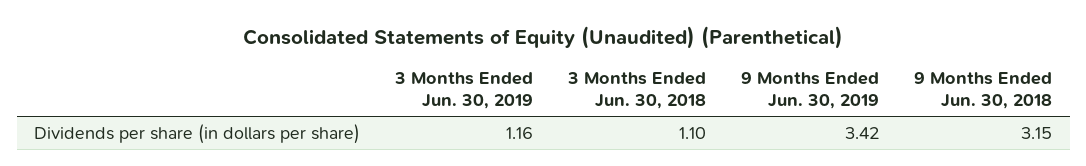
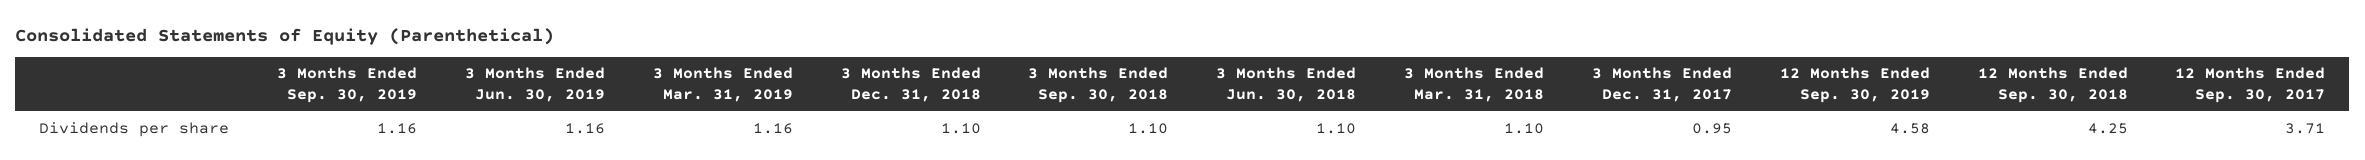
- Consolidated Statements of Equity (Unaudited) (Parenthetical)
+ Consolidated Statements of Equity (Parenthetical)
- | 3 Months Ended Jun. 30, 2019 | 3 Months Ended Jun. 30, 2018 | 9 Months Ended Jun. 30, 2019 | 9 Months Ended Jun. 30, 2018
+ | 3 Months Ended Sep. 30, 2019 | 3 Months Ended Jun. 30, 2019 | 3 Months Ended Mar. 31, 2019 | 3 Months Ended Dec. 31, 2018 | 3 Months Ended Sep. 30, 2018 | 3 Months Ended Jun. 30, 2018 | 3 Months Ended Mar. 31, 2018 | 3 Months Ended Dec. 31, 2017 | 12 Months Ended Sep. 30, 2019 | 12 Months Ended Sep. 30, 2018 | 12 Months Ended Sep. 30, 2017
- Dividends per share (in dollars per share) | 1.16 | 1.10 | 3.42 | 3.15
+ Dividends per share | 1.16 | 1.16 | 1.16 | 1.10 | 1.10 | 1.10 | 1.10 | 0.95 | 4.58 | 4.25 | 3.71

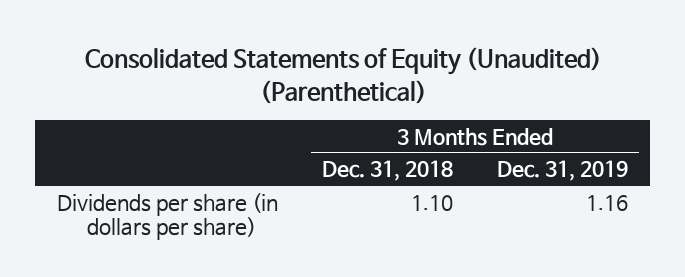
- Consolidated Statements of Equity (Parenthetical)
+ Consolidated Statements of Equity (Unaudited) (Parenthetical)
- | 3 Months Ended Sep. 30, 2019 | 3 Months Ended Jun. 30, 2019 | 3 Months Ended Mar. 31, 2019 | 3 Months Ended Dec. 31, 2018 | 3 Months Ended Sep. 30, 2018 | 3 Months Ended Jun. 30, 2018 | 3 Months Ended Mar. 31, 2018 | 3 Months Ended Dec. 31, 2017 | 12 Months Ended Sep. 30, 2019 | 12 Months Ended Sep. 30, 2018 | 12 Months Ended Sep. 30, 2017
+ | 3 Months Ended Dec. 31, 2018 | 3 Months Ended Dec. 31, 2019
- Dividends per share | 1.16 | 1.16 | 1.16 | 1.10 | 1.10 | 1.10 | 1.10 | 0.95 | 4.58 | 4.25 | 3.71
+ Dividends per share (in dollars per share) | 1.10 | 1.16

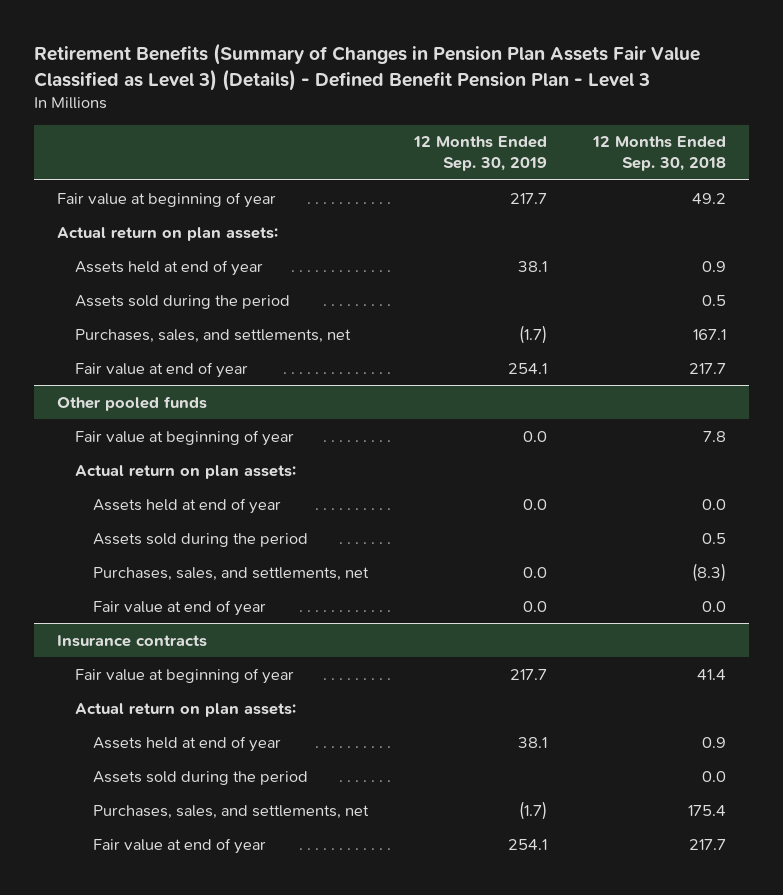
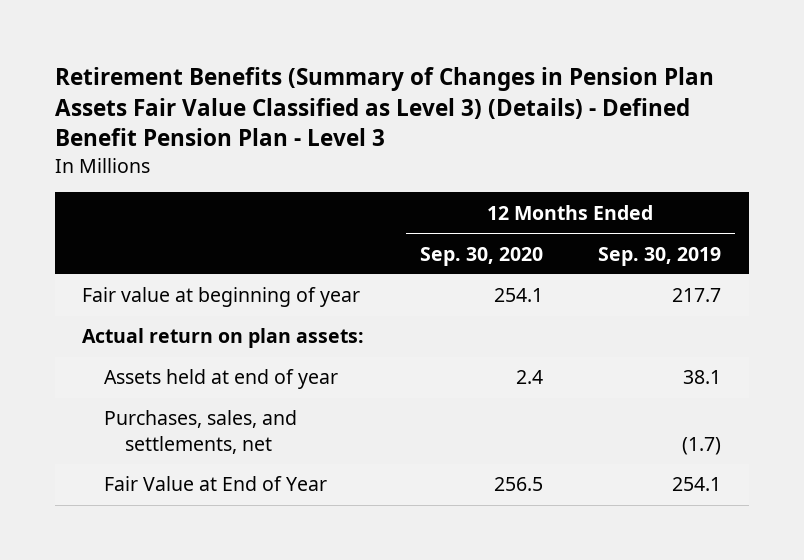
- | 12 Months Ended Sep. 30, 2019 | 12 Months Ended Sep. 30, 2018
+ | 12 Months Ended Sep. 30, 2020 | 12 Months Ended Sep. 30, 2019
- Assets sold during the period | | 0.5
- Fair value at end of year | 254.1 | 217.7
- Other pooled funds
- Fair value at beginning of year | 0.0 | 7.8
- Actual return on plan assets:
- Assets held at end of year | 0.0 | 0.0
- Assets sold during the period | | 0.5
- Purchases, sales, and settlements, net | 0.0 | (8.3)
- Fair value at end of year | 0.0 | 0.0
- Insurance contracts
- Fair value at beginning of year | 217.7 | 41.4
- Actual return on plan assets:
- Assets held at end of year | 38.1 | 0.9
- Assets sold during the period | | 0.0
- Purchases, sales, and settlements, net | (1.7) | 175.4
- Fair value at end of year | 254.1 | 217.7
+ Fair Value at End of Year | 256.5 | 254.1

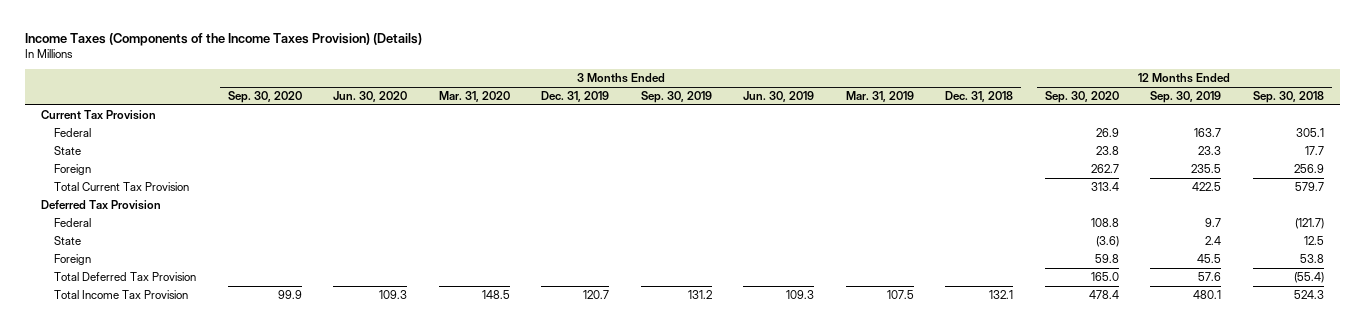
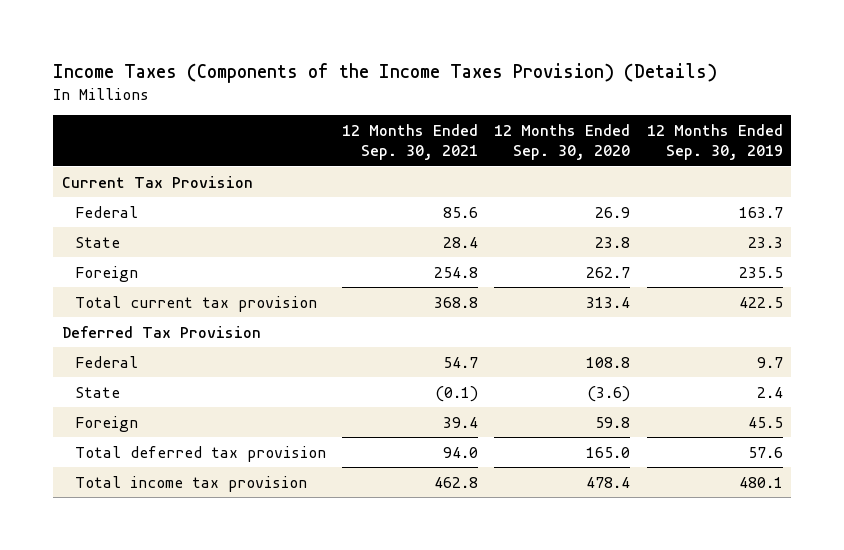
- | 3 Months Ended Sep. 30, 2020 | 3 Months Ended Jun. 30, 2020 | 3 Months Ended Mar. 31, 2020 | 3 Months Ended Dec. 31, 2019 | 3 Months Ended Sep. 30, 2019 | 3 Months Ended Jun. 30, 2019 | 3 Months Ended Mar. 31, 2019 | 3 Months Ended Dec. 31, 2018 | 12 Months Ended Sep. 30, 2020 | 12 Months Ended Sep. 30, 2019 | 12 Months Ended Sep. 30, 2018
+ | 12 Months Ended Sep. 30, 2021 | 12 Months Ended Sep. 30, 2020 | 12 Months Ended Sep. 30, 2019
- Total Current Tax Provision | | | | | | | | | 313.4 | 422.5 | 579.7
+ Total current tax provision | 368.8 | 313.4 | 422.5
- Total Deferred Tax Provision | | | | | | | | | 165.0 | 57.6 | (55.4)
- Total Income Tax Provision | 99.9 | 109.3 | 148.5 | 120.7 | 131.2 | 109.3 | 107.5 | 132.1 | 478.4 | 480.1 | 524.3
+ Total deferred tax provision | 94.0 | 165.0 | 57.6
+ Total income tax provision | 462.8 | 478.4 | 480.1

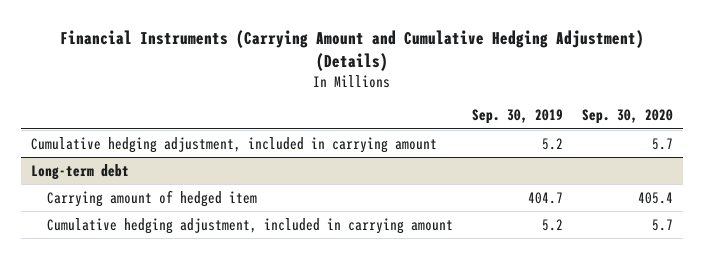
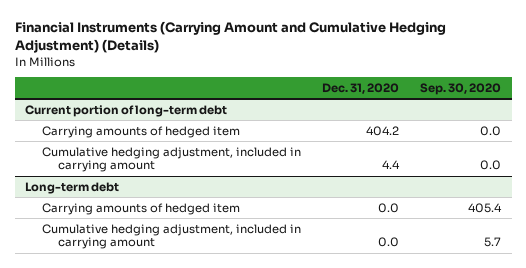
- | Sep. 30, 2019 | Sep. 30, 2020
+ | Dec. 31, 2020 | Sep. 30, 2020
- Cumulative hedging adjustment, included in carrying amount | 5.2 | 5.7
+ Current portion of long-term debt
+ Carrying amounts of hedged item | 404.2 | 0.0
+ Cumulative hedging adjustment, included in carrying amount | 4.4 | 0.0
@ Long-term debt
- Carrying amount of hedged item | 404.7 | 405.4
+ Carrying amounts of hedged item | 0.0 | 405.4

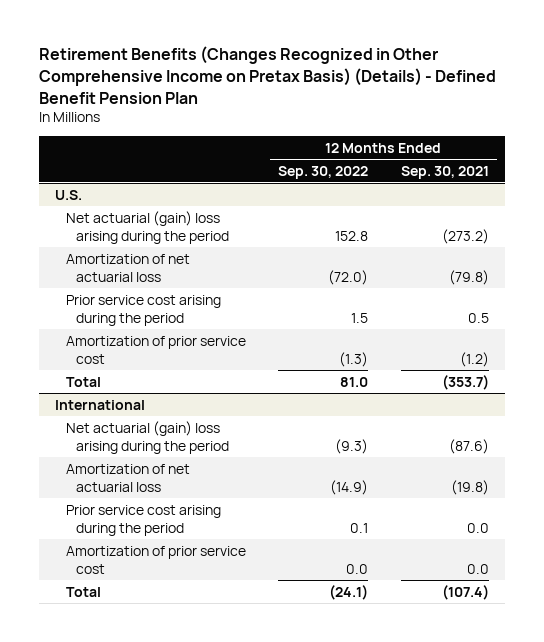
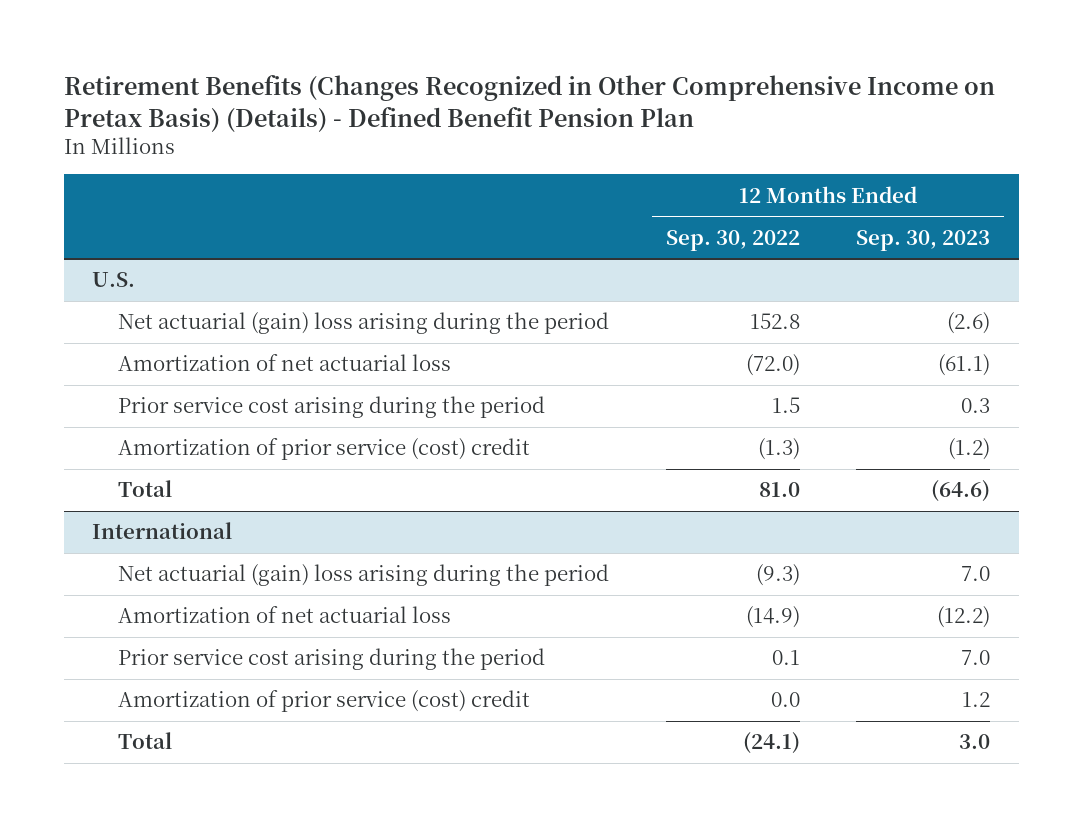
- | 12 Months Ended Sep. 30, 2022 | 12 Months Ended Sep. 30, 2021
+ | 12 Months Ended Sep. 30, 2022 | 12 Months Ended Sep. 30, 2023
@ U.S.
- Amortization of prior service cost | (1.3) | (1.2)
+ Amortization of prior service (cost) credit | (1.3) | (1.2)
@ International
- Amortization of prior service cost | 0.0 | 0.0
+ Amortization of prior service (cost) credit | 0.0 | 1.2

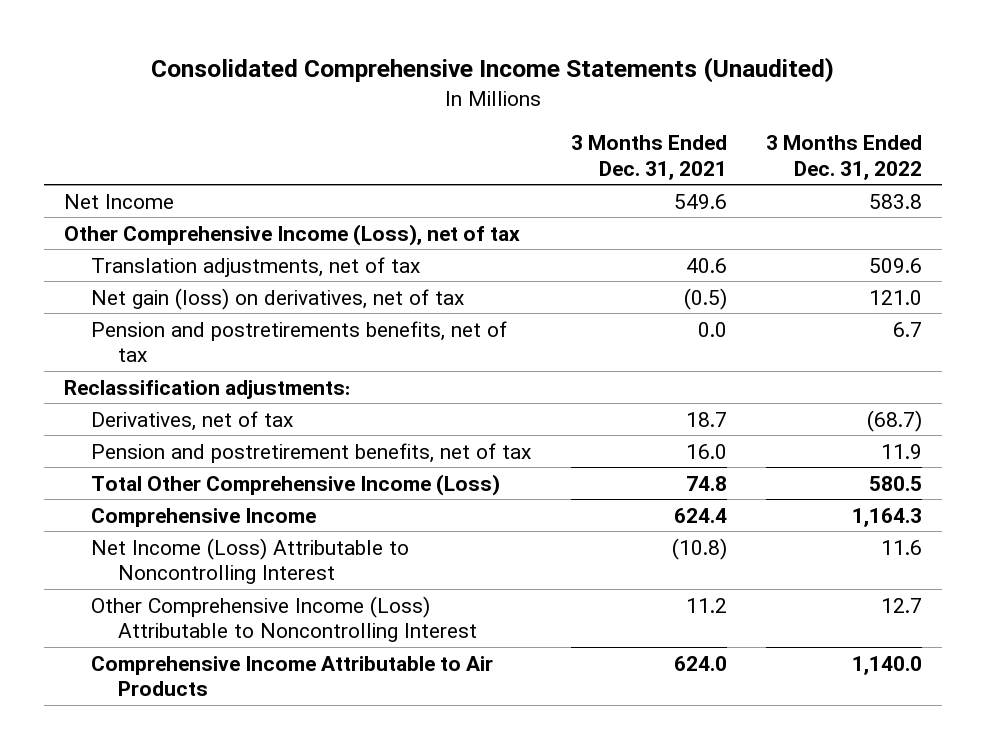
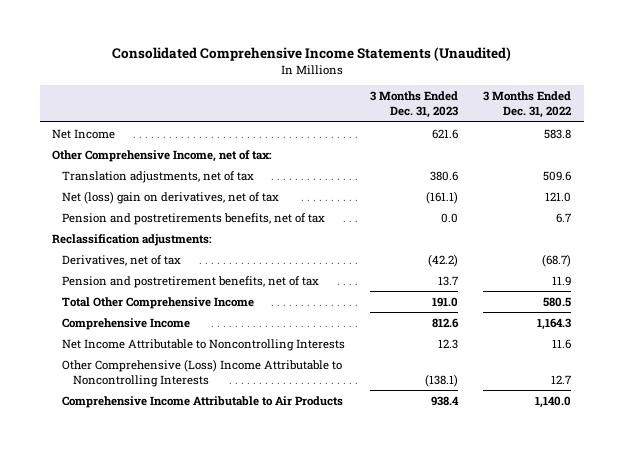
- | 3 Months Ended Dec. 31, 2021 | 3 Months Ended Dec. 31, 2022
+ | 3 Months Ended Dec. 31, 2023 | 3 Months Ended Dec. 31, 2022
- Other Comprehensive Income (Loss), net of tax
+ Other Comprehensive Income, net of tax:
- Net gain (loss) on derivatives, net of tax | (0.5) | 121.0
+ Net (loss) gain on derivatives, net of tax | (161.1) | 121.0
- Total Other Comprehensive Income (Loss) | 74.8 | 580.5
+ Total Other Comprehensive Income | 191.0 | 580.5
- Net Income (Loss) Attributable to Noncontrolling Interest | (10.8) | 11.6
- Other Comprehensive Income (Loss) Attributable to Noncontrolling Interest | 11.2 | 12.7
+ Net Income Attributable to Noncontrolling Interests | 12.3 | 11.6
+ Other Comprehensive (Loss) Income Attributable to Noncontrolling Interests | (138.1) | 12.7

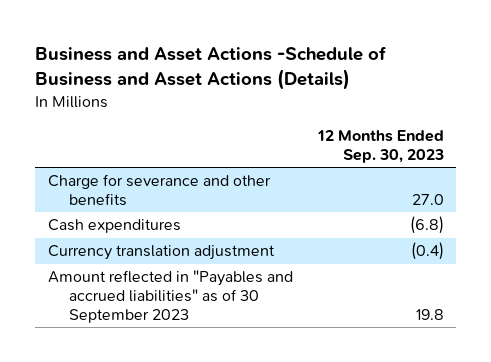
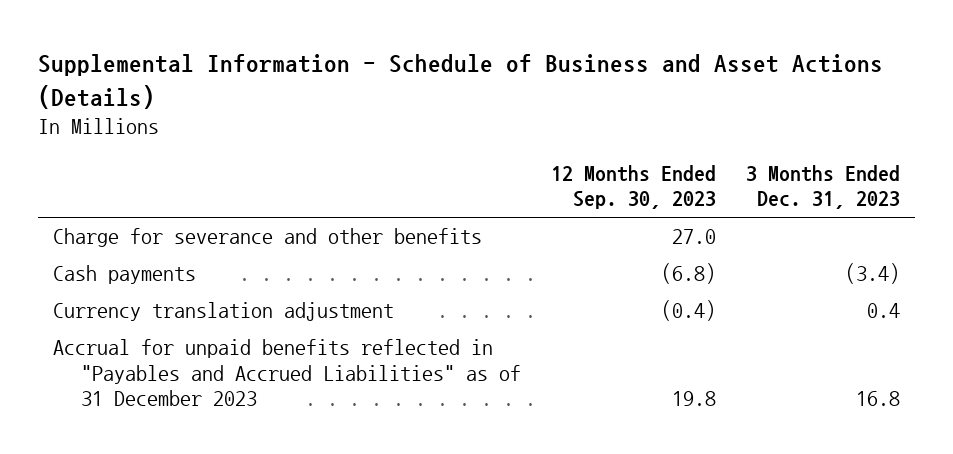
- Business and Asset Actions -Schedule of Business and Asset Actions (Details)
+ Supplemental Information - Schedule of Business and Asset Actions (Details)
- | 12 Months Ended Sep. 30, 2023
+ | 12 Months Ended Sep. 30, 2023 | 3 Months Ended Dec. 31, 2023
- Cash expenditures | (6.8)
+ Cash payments | (6.8) | (3.4)
- Amount reflected in "Payables and accrued liabilities" as of 30 September 2023 | 19.8
+ Accrual for unpaid benefits reflected in "Payables and Accrued Liabilities" as of 31 December 2023 | 19.8 | 16.8

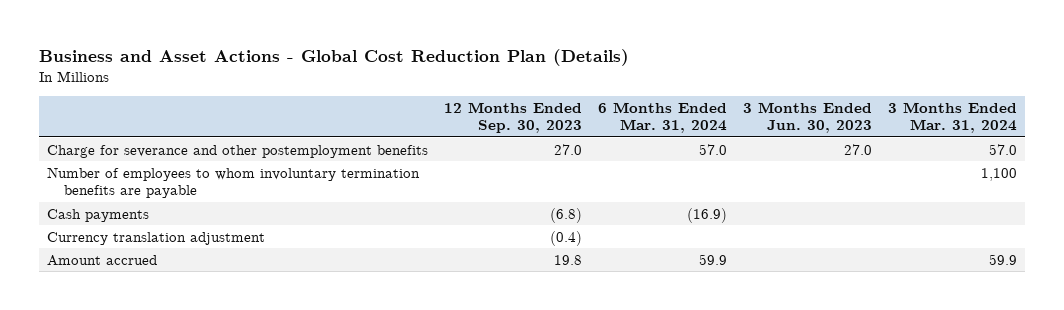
- Supplemental Information - Schedule of Business and Asset Actions (Details)
+ Business and Asset Actions - Global Cost Reduction Plan (Details)
- | 12 Months Ended Sep. 30, 2023 | 3 Months Ended Dec. 31, 2023
+ | 12 Months Ended Sep. 30, 2023 | 6 Months Ended Mar. 31, 2024 | 3 Months Ended Jun. 30, 2023 | 3 Months Ended Mar. 31, 2024
- Charge for severance and other benefits | 27.0 |
+ Charge for severance and other postemployment benefits | 27.0 | 57.0 | 27.0 | 57.0
+ Number of employees to whom involuntary termination benefits are payable | | | | 1,100
- Accrual for unpaid benefits reflected in "Payables and Accrued Liabilities" as of 31 December 2023 | 19.8 | 16.8
+ Amount accrued | 19.8 | 59.9 | | 59.9

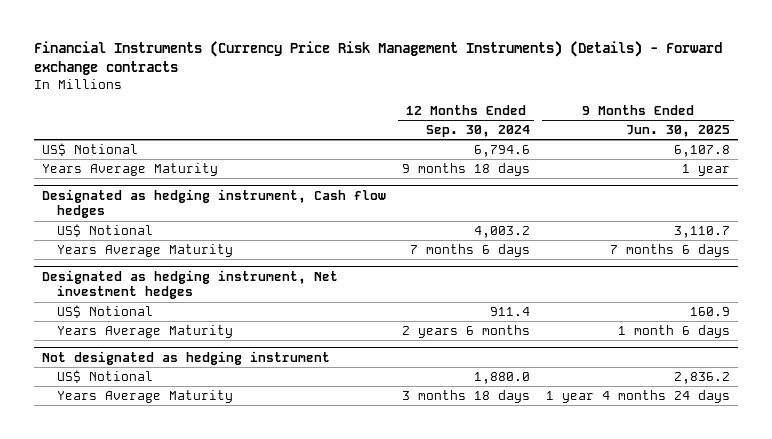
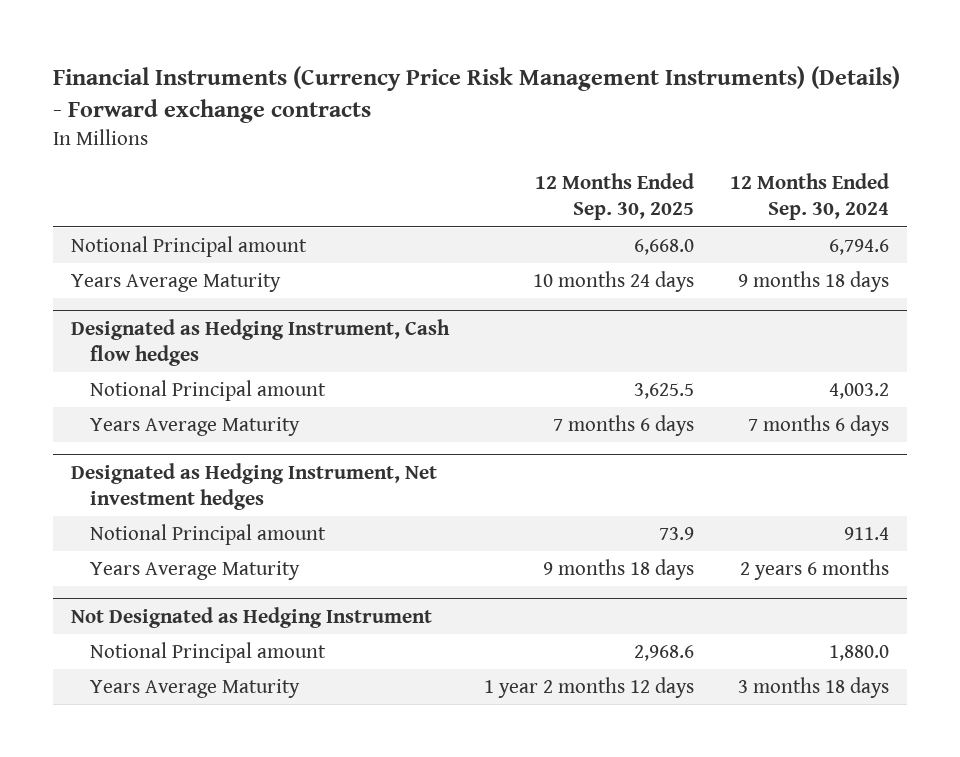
- | 12 Months Ended Sep. 30, 2024 | 9 Months Ended Jun. 30, 2025
+ | 12 Months Ended Sep. 30, 2025 | 12 Months Ended Sep. 30, 2024
- US$ Notional | 6,794.6 | 6,107.8
+ Notional Principal amount | 6,668.0 | 6,794.6
- Designated as hedging instrument, Cash flow hedges
- US$ Notional | 4,003.2 | 3,110.7
+ Designated as Hedging Instrument, Cash flow hedges
+ Notional Principal amount | 3,625.5 | 4,003.2
- Designated as hedging instrument, Net investment hedges
- US$ Notional | 911.4 | 160.9
+ Designated as Hedging Instrument, Net investment hedges
+ Notional Principal amount | 73.9 | 911.4
- Not designated as hedging instrument
- US$ Notional | 1,880.0 | 2,836.2
+ Not Designated as Hedging Instrument
+ Notional Principal amount | 2,968.6 | 1,880.0

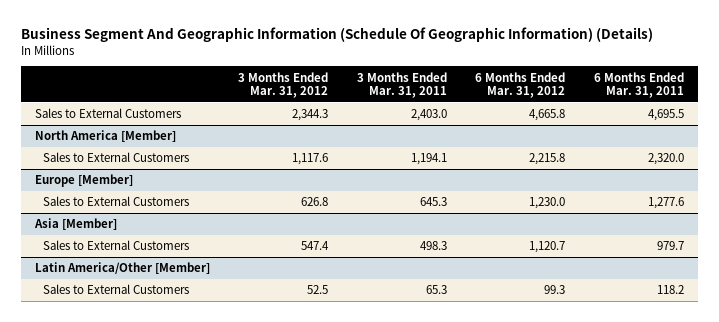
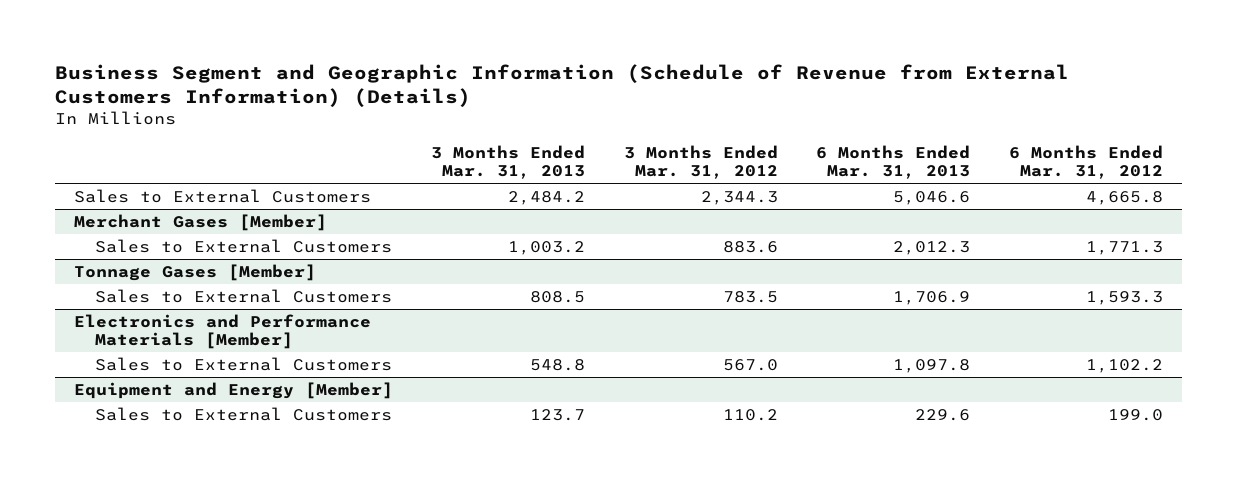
- Business Segment And Geographic Information (Schedule Of Geographic Information) (Details)
+ Business Segment and Geographic Information (Schedule of Revenue from External Customers Information) (Details)
- | 3 Months Ended Mar. 31, 2012 | 3 Months Ended Mar. 31, 2011 | 6 Months Ended Mar. 31, 2012 | 6 Months Ended Mar. 31, 2011
+ | 3 Months Ended Mar. 31, 2013 | 3 Months Ended Mar. 31, 2012 | 6 Months Ended Mar. 31, 2013 | 6 Months Ended Mar. 31, 2012
- North America [Member]
- Sales to External Customers | 1,117.6 | 1,194.1 | 2,215.8 | 2,320.0
- Europe [Member]
- Sales to External Customers | 626.8 | 645.3 | 1,230.0 | 1,277.6
- Asia [Member]
- Sales to External Customers | 547.4 | 498.3 | 1,120.7 | 979.7
- Latin America/Other [Member]
- Sales to External Customers | 52.5 | 65.3 | 99.3 | 118.2
+ Merchant Gases [Member]
+ Sales to External Customers | 1,003.2 | 883.6 | 2,012.3 | 1,771.3
+ Tonnage Gases [Member]
+ Sales to External Customers | 808.5 | 783.5 | 1,706.9 | 1,593.3
+ Electronics and Performance Materials [Member]
+ Sales to External Customers | 548.8 | 567.0 | 1,097.8 | 1,102.2
+ Equipment and Energy [Member]
+ Sales to External Customers | 123.7 | 110.2 | 229.6 | 199.0

